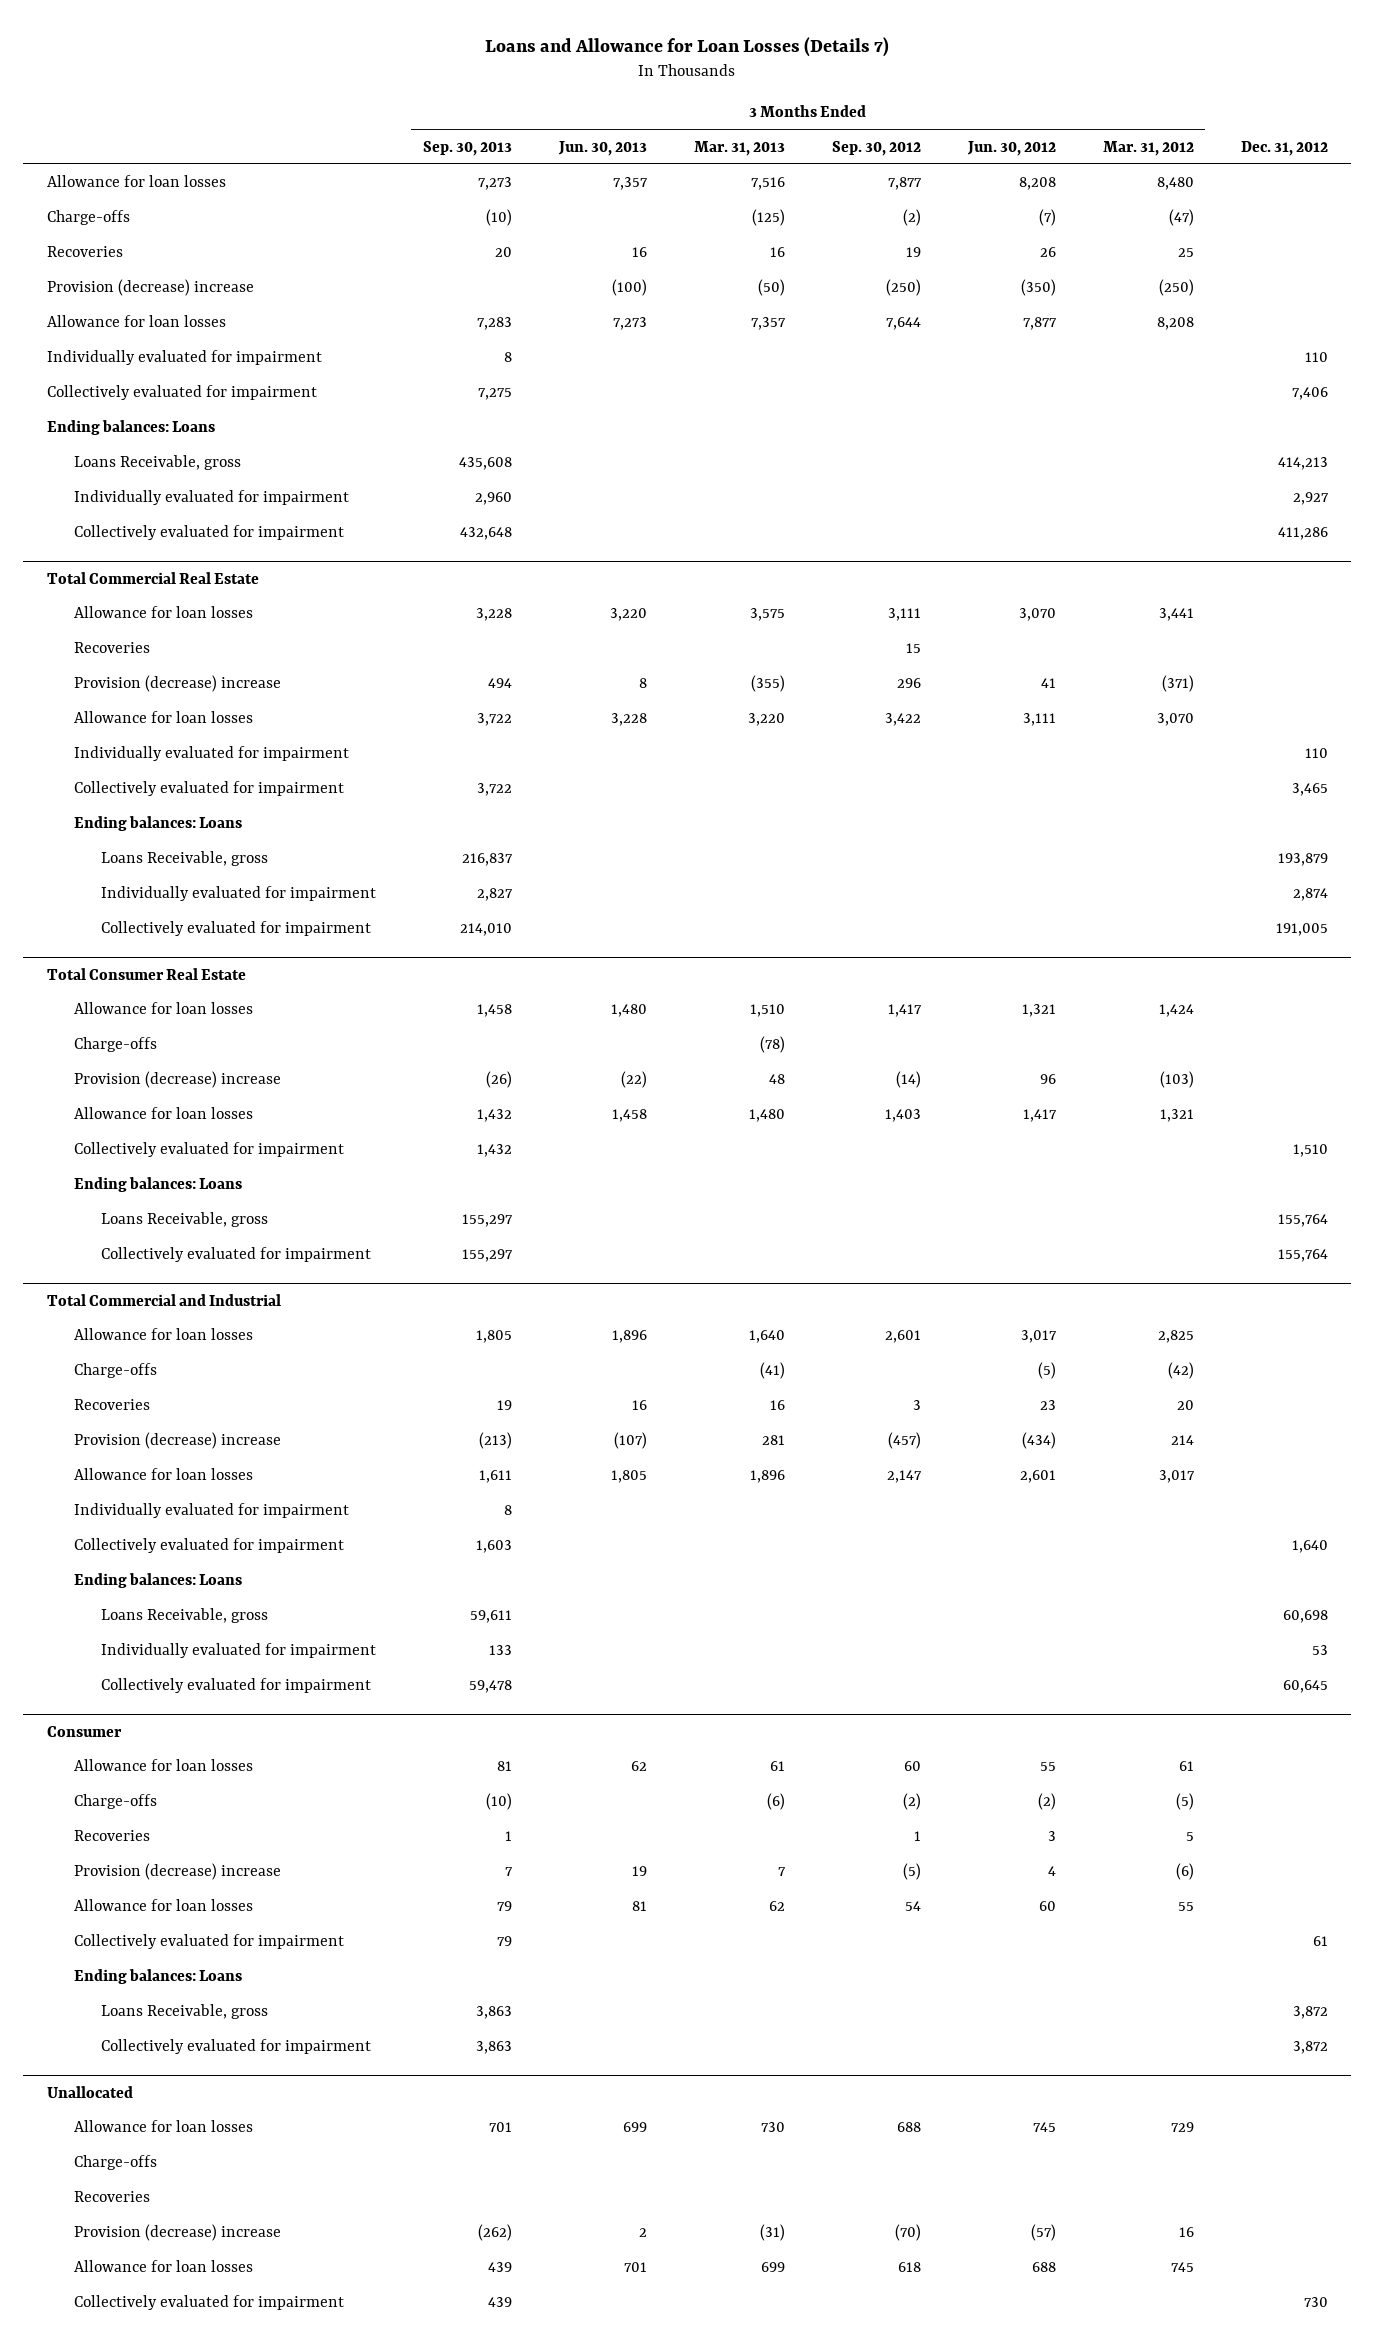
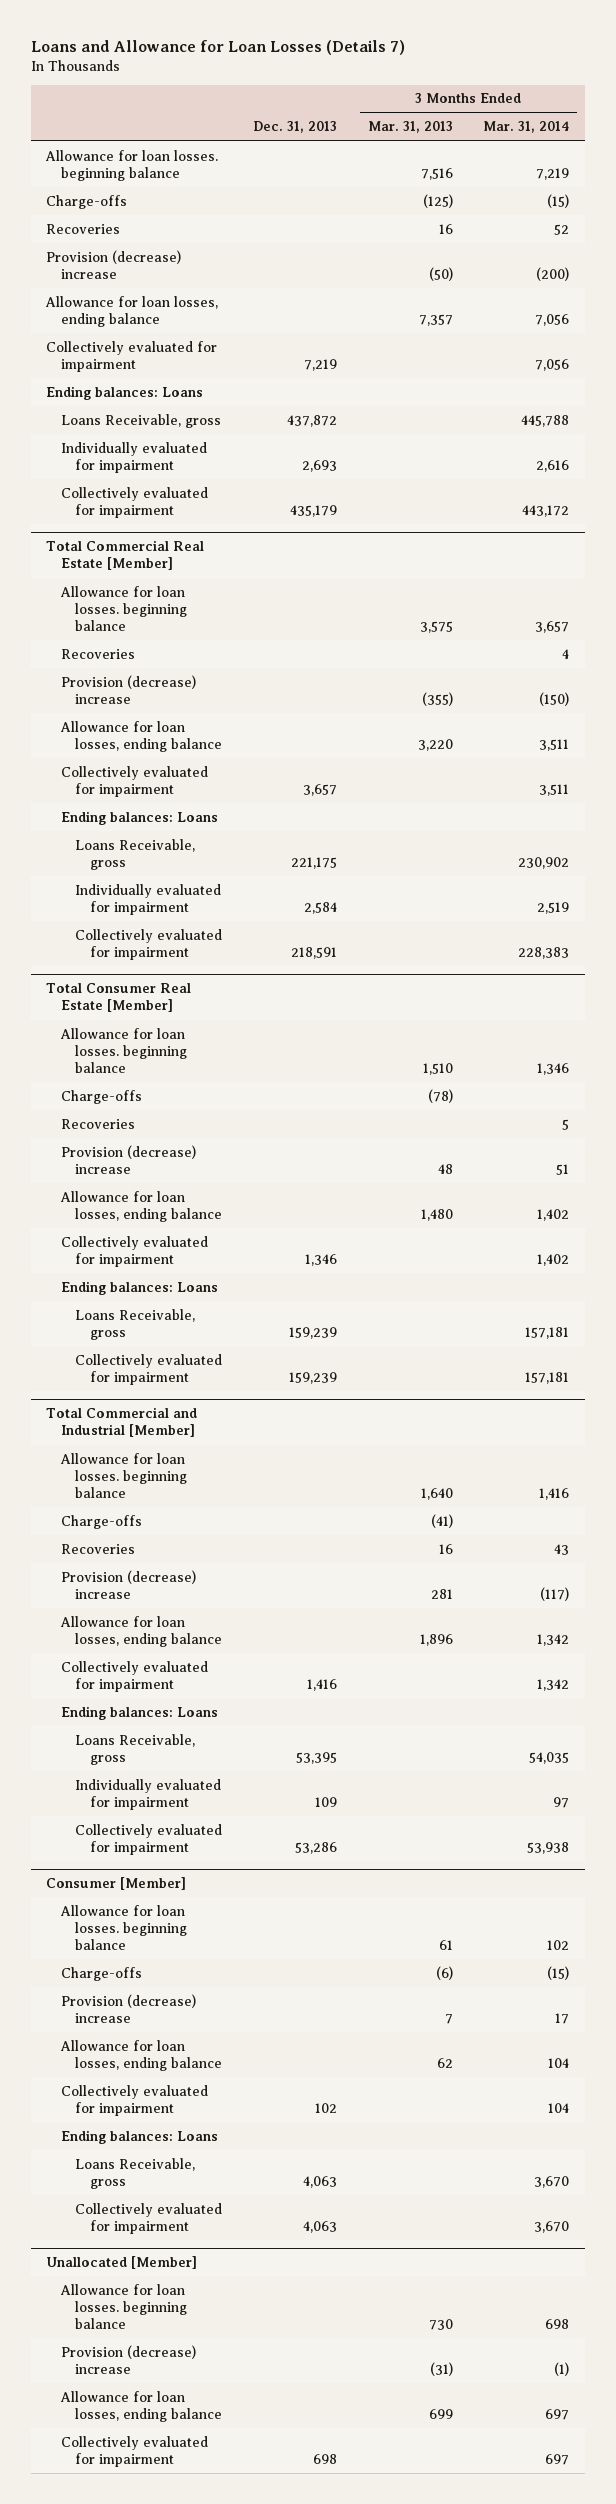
- | 3 Months Ended Sep. 30, 2013 | 3 Months Ended Jun. 30, 2013 | 3 Months Ended Mar. 31, 2013 | 3 Months Ended Sep. 30, 2012 | 3 Months Ended Jun. 30, 2012 | 3 Months Ended Mar. 31, 2012 | Dec. 31, 2012
+ | Dec. 31, 2013 | 3 Months Ended Mar. 31, 2013 | 3 Months Ended Mar. 31, 2014
- Allowance for loan losses | 7,273 | 7,357 | 7,516 | 7,877 | 8,208 | 8,480 |
+ Allowance for loan losses. beginning balance | | 7,516 | 7,219
- Allowance for loan losses | 7,283 | 7,273 | 7,357 | 7,644 | 7,877 | 8,208 |
- Individually evaluated for impairment | 8 | | | | | | 110
+ Allowance for loan losses, ending balance | | 7,357 | 7,056
- Total Commercial Real Estate
- Allowance for loan losses | 3,228 | 3,220 | 3,575 | 3,111 | 3,070 | 3,441 |
+ Total Commercial Real Estate [Member]
+ Allowance for loan losses. beginning balance | | 3,575 | 3,657
- Allowance for loan losses | 3,722 | 3,228 | 3,220 | 3,422 | 3,111 | 3,070 |
- Individually evaluated for impairment | | | | | | | 110
+ Allowance for loan losses, ending balance | | 3,220 | 3,511
- Total Consumer Real Estate
- Allowance for loan losses | 1,458 | 1,480 | 1,510 | 1,417 | 1,321 | 1,424 |
+ Total Consumer Real Estate [Member]
+ Allowance for loan losses. beginning balance | | 1,510 | 1,346
+ Recoveries | | | 5
- Allowance for loan losses | 1,432 | 1,458 | 1,480 | 1,403 | 1,417 | 1,321 |
+ Allowance for loan losses, ending balance | | 1,480 | 1,402
- Total Commercial and Industrial
- Allowance for loan losses | 1,805 | 1,896 | 1,640 | 2,601 | 3,017 | 2,825 |
+ Total Commercial and Industrial [Member]
+ Allowance for loan losses. beginning balance | | 1,640 | 1,416
- Allowance for loan losses | 1,611 | 1,805 | 1,896 | 2,147 | 2,601 | 3,017 |
- Individually evaluated for impairment | 8 | | | | | |
+ Allowance for loan losses, ending balance | | 1,896 | 1,342
- Consumer
- Allowance for loan losses | 81 | 62 | 61 | 60 | 55 | 61 |
+ Consumer [Member]
+ Allowance for loan losses. beginning balance | | 61 | 102
- Recoveries | 1 | | | 1 | 3 | 5 |
- Allowance for loan losses | 79 | 81 | 62 | 54 | 60 | 55 |
+ Allowance for loan losses, ending balance | | 62 | 104
- Unallocated
- Allowance for loan losses | 701 | 699 | 730 | 688 | 745 | 729 |
- Charge-offs
- Recoveries
+ Unallocated [Member]
+ Allowance for loan losses. beginning balance | | 730 | 698
- Allowance for loan losses | 439 | 701 | 699 | 618 | 688 | 745 |
+ Allowance for loan losses, ending balance | | 699 | 697

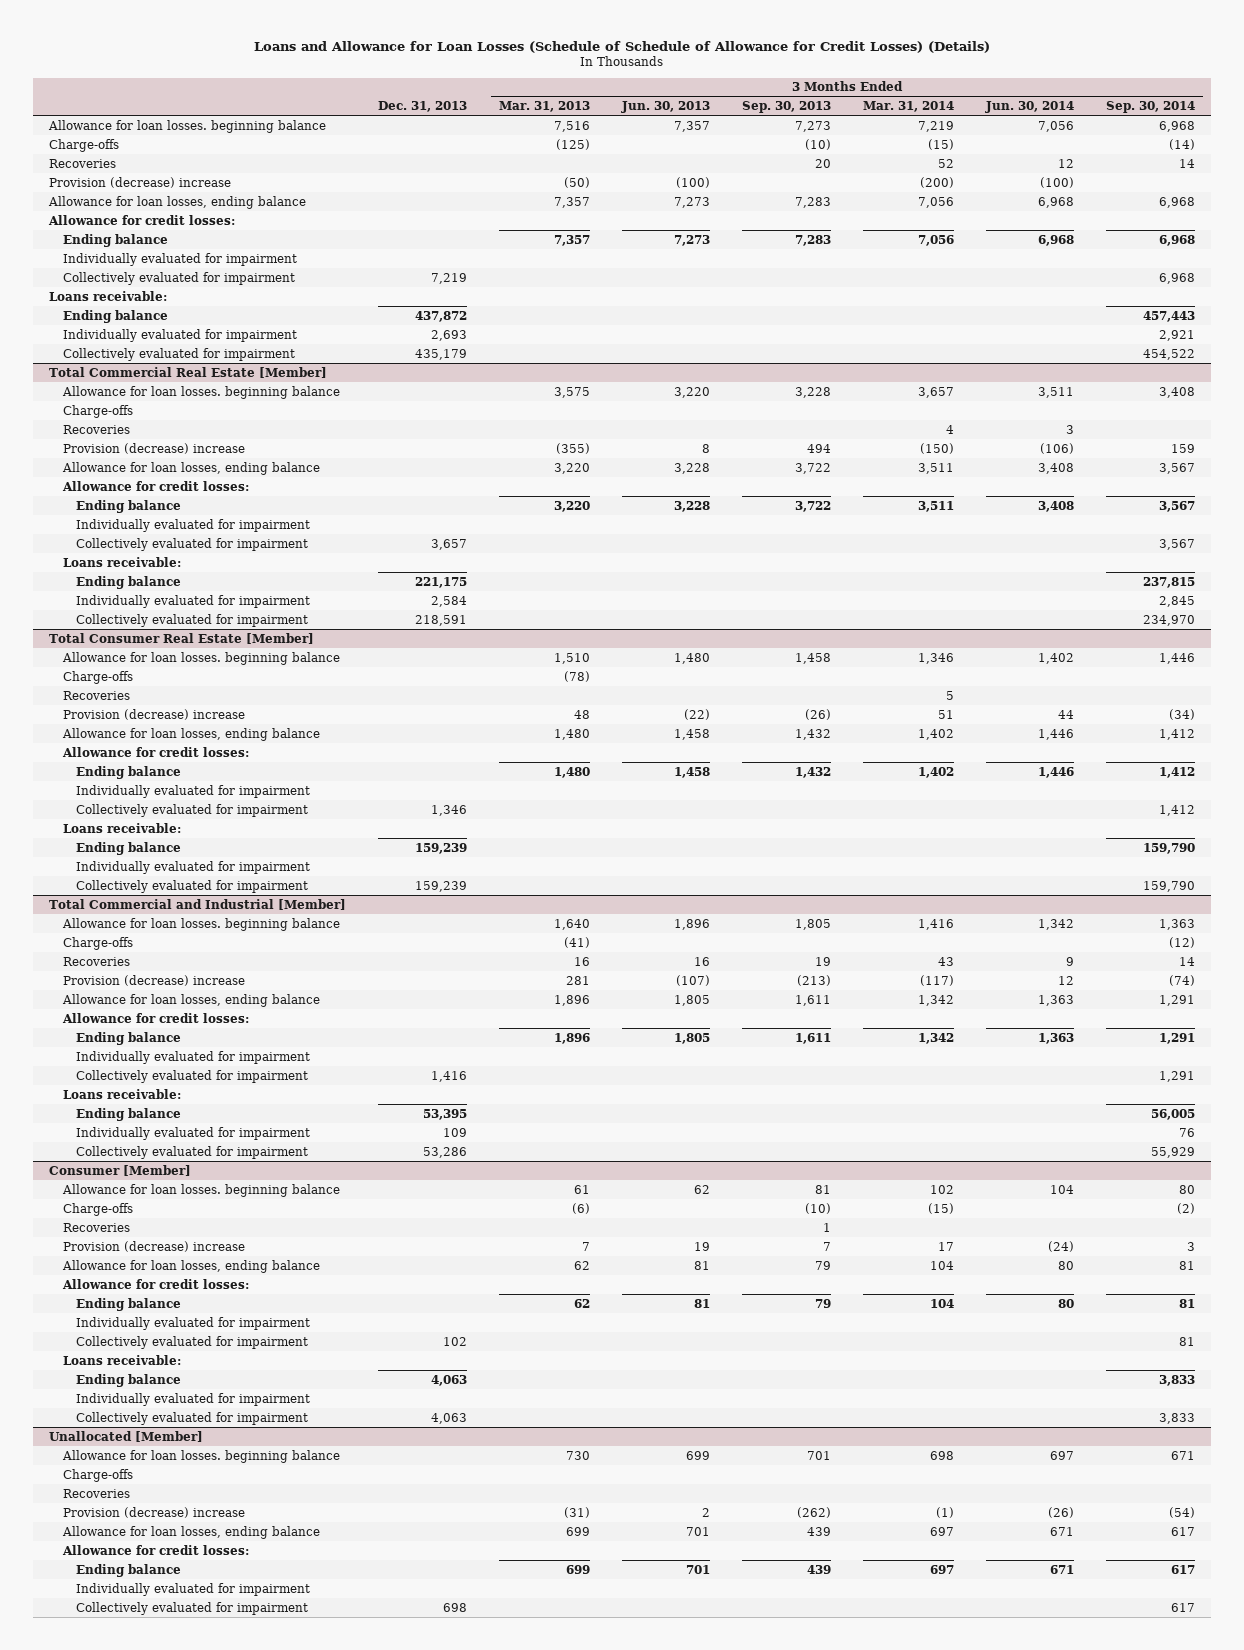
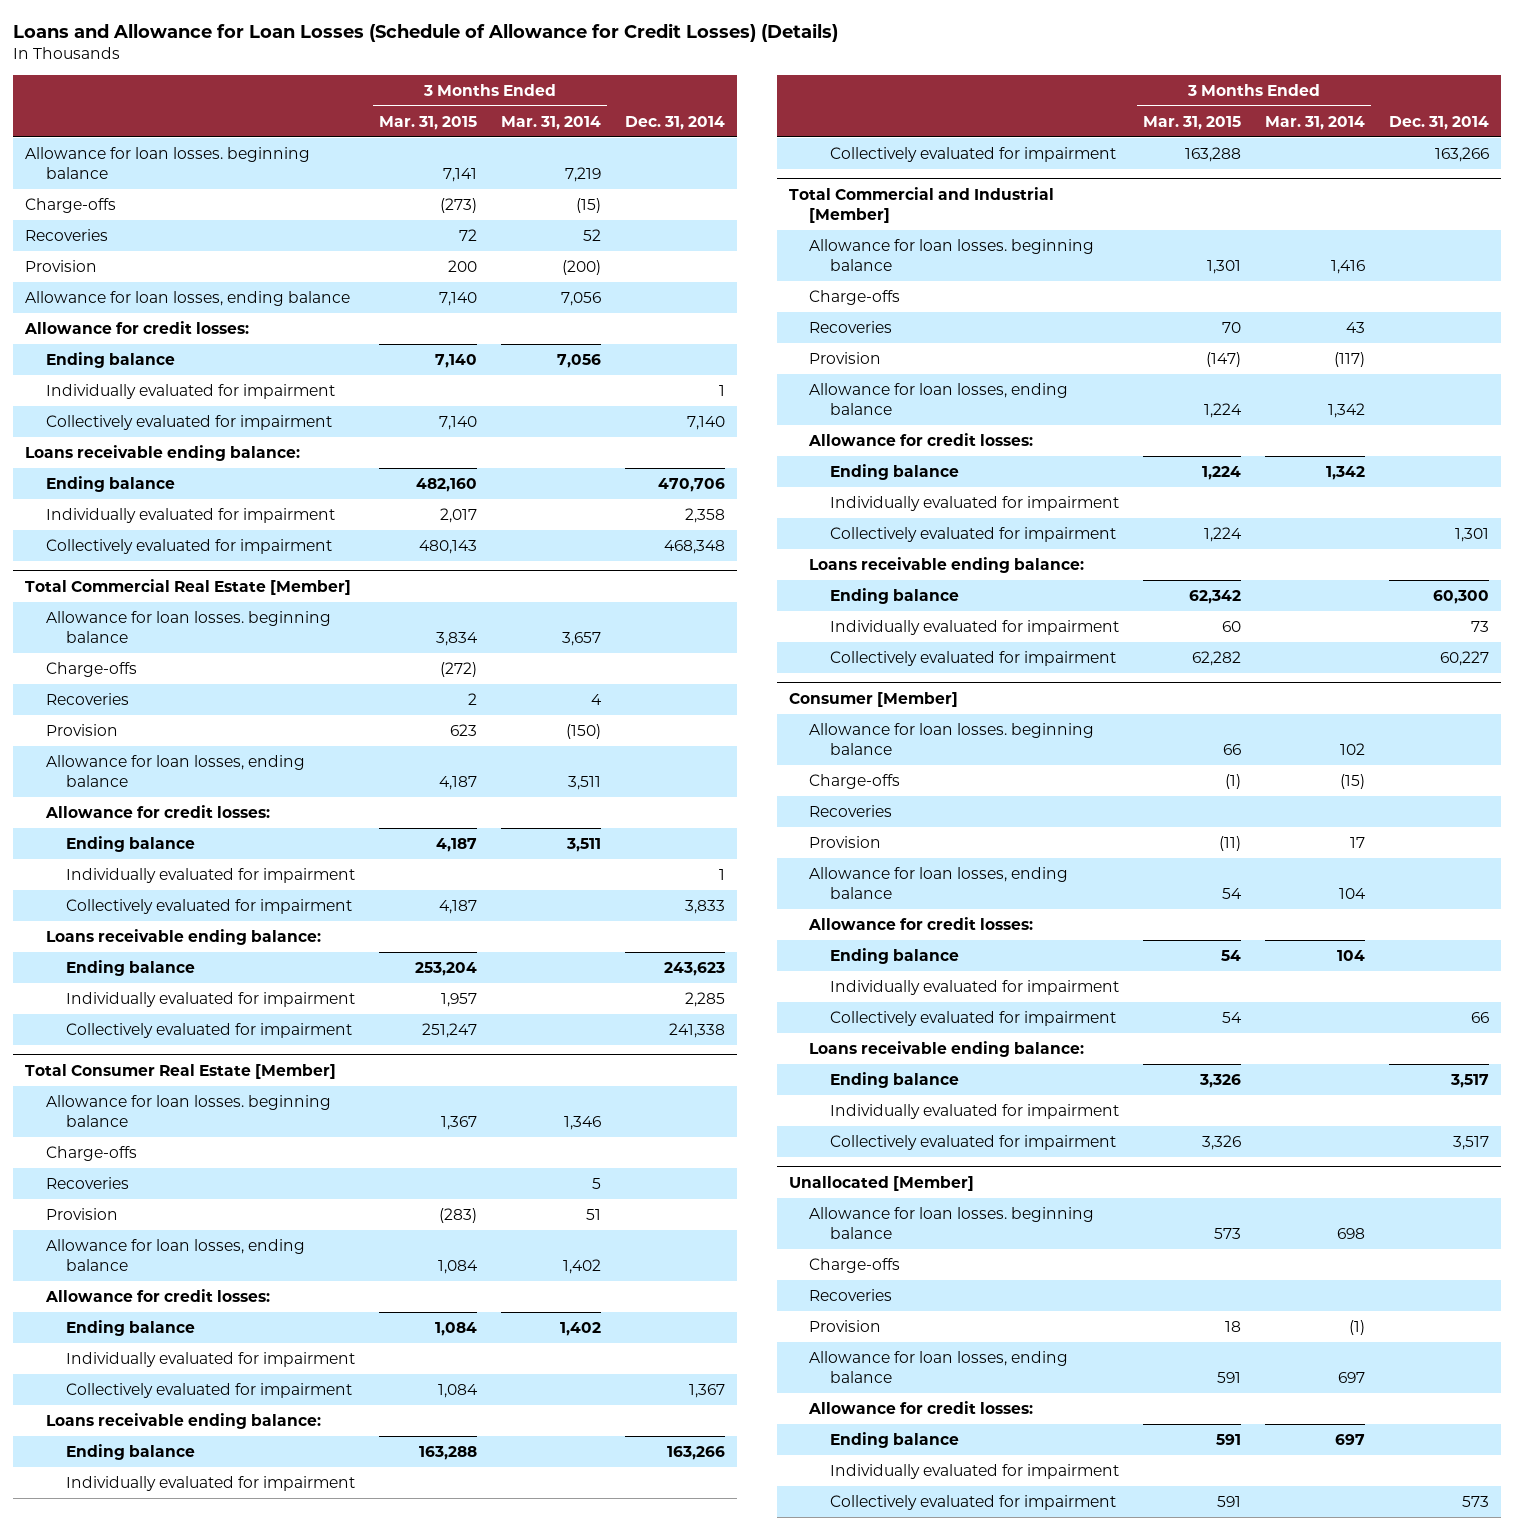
- Loans and Allowance for Loan Losses (Schedule of Schedule of Allowance for Credit Losses) (Details)
+ Loans and Allowance for Loan Losses (Schedule of Allowance for Credit Losses) (Details)
- | Dec. 31, 2013 | 3 Months Ended Mar. 31, 2013 | 3 Months Ended Jun. 30, 2013 | 3 Months Ended Sep. 30, 2013 | 3 Months Ended Mar. 31, 2014 | 3 Months Ended Jun. 30, 2014 | 3 Months Ended Sep. 30, 2014
+ | 3 Months Ended Mar. 31, 2015 | 3 Months Ended Mar. 31, 2014 | Dec. 31, 2014
- Provision (decrease) increase | | (50) | (100) | | (200) | (100) |
+ Provision | 200 | (200) |
- Loans receivable:
+ Loans receivable ending balance:
@ Total Commercial Real Estate [Member]
- Provision (decrease) increase | | (355) | 8 | 494 | (150) | (106) | 159
+ Provision | 623 | (150) |
- Loans receivable:
+ Loans receivable ending balance:
@ Total Consumer Real Estate [Member]
- Provision (decrease) increase | | 48 | (22) | (26) | 51 | 44 | (34)
+ Provision | (283) | 51 |
- Loans receivable:
+ Loans receivable ending balance:
@ Total Commercial and Industrial [Member]
- Provision (decrease) increase | | 281 | (107) | (213) | (117) | 12 | (74)
+ Provision | (147) | (117) |
- Loans receivable:
+ Loans receivable ending balance:
@ Consumer [Member]
- Provision (decrease) increase | | 7 | 19 | 7 | 17 | (24) | 3
+ Provision | (11) | 17 |
- Loans receivable:
+ Loans receivable ending balance:
@ Unallocated [Member]
- Provision (decrease) increase | | (31) | 2 | (262) | (1) | (26) | (54)
+ Provision | 18 | (1) |

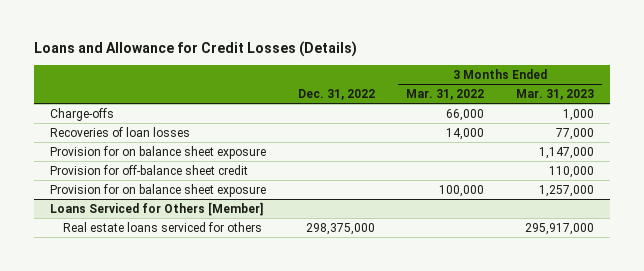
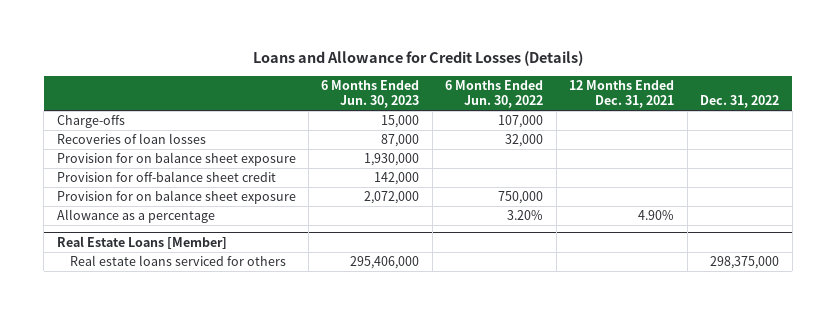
- | Dec. 31, 2022 | 3 Months Ended Mar. 31, 2022 | 3 Months Ended Mar. 31, 2023
+ | 6 Months Ended Jun. 30, 2023 | 6 Months Ended Jun. 30, 2022 | 12 Months Ended Dec. 31, 2021 | Dec. 31, 2022
- Loans Serviced for Others [Member]
+ Allowance as a percentage | | 3.20% | 4.90% |
+ Real Estate Loans [Member]

